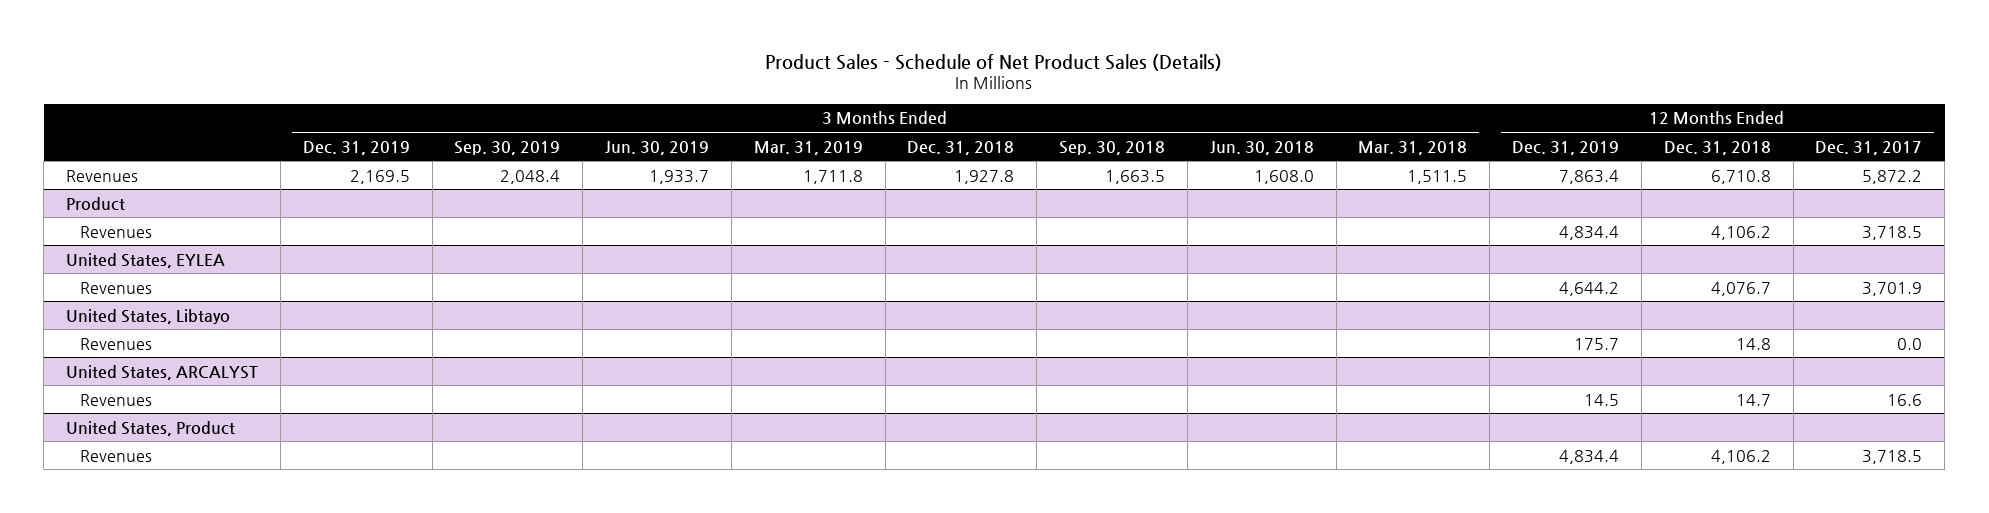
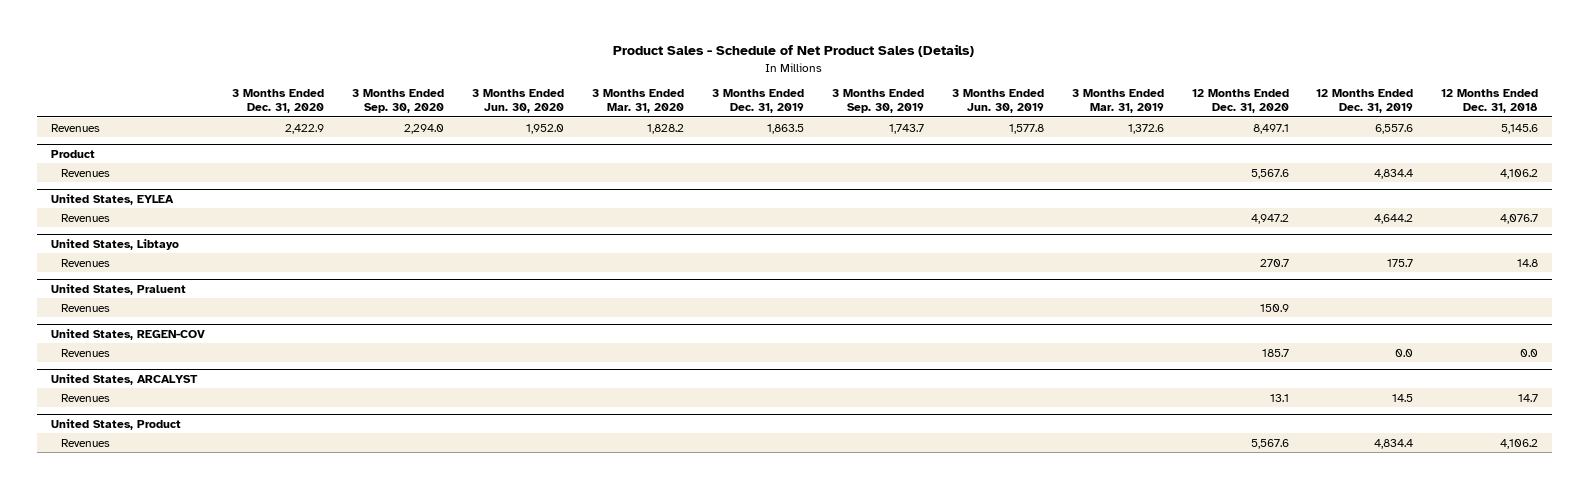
- | 3 Months Ended Dec. 31, 2019 | 3 Months Ended Sep. 30, 2019 | 3 Months Ended Jun. 30, 2019 | 3 Months Ended Mar. 31, 2019 | 3 Months Ended Dec. 31, 2018 | 3 Months Ended Sep. 30, 2018 | 3 Months Ended Jun. 30, 2018 | 3 Months Ended Mar. 31, 2018 | 12 Months Ended Dec. 31, 2019 | 12 Months Ended Dec. 31, 2018 | 12 Months Ended Dec. 31, 2017
+ | 3 Months Ended Dec. 31, 2020 | 3 Months Ended Sep. 30, 2020 | 3 Months Ended Jun. 30, 2020 | 3 Months Ended Mar. 31, 2020 | 3 Months Ended Dec. 31, 2019 | 3 Months Ended Sep. 30, 2019 | 3 Months Ended Jun. 30, 2019 | 3 Months Ended Mar. 31, 2019 | 12 Months Ended Dec. 31, 2020 | 12 Months Ended Dec. 31, 2019 | 12 Months Ended Dec. 31, 2018
- Revenues | 2,169.5 | 2,048.4 | 1,933.7 | 1,711.8 | 1,927.8 | 1,663.5 | 1,608.0 | 1,511.5 | 7,863.4 | 6,710.8 | 5,872.2
+ Revenues | 2,422.9 | 2,294.0 | 1,952.0 | 1,828.2 | 1,863.5 | 1,743.7 | 1,577.8 | 1,372.6 | 8,497.1 | 6,557.6 | 5,145.6
+ United States, Praluent
+ Revenues | | | | | | | | | 150.9 | |
+ United States, REGEN-COV
+ Revenues | | | | | | | | | 185.7 | 0.0 | 0.0

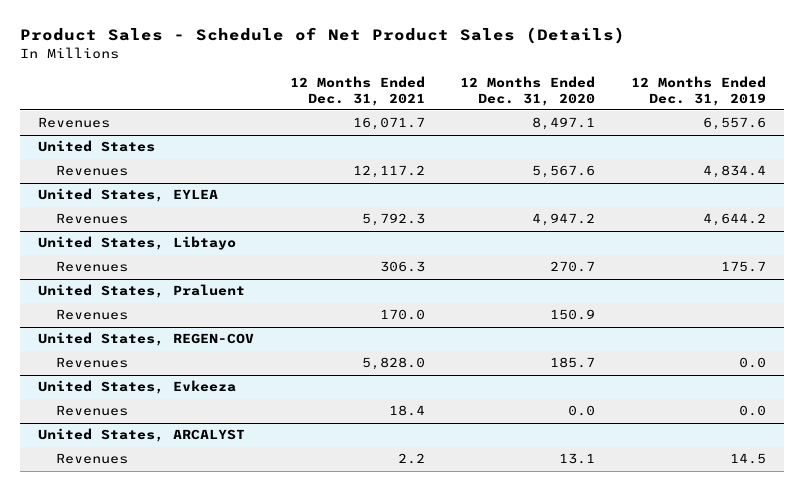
- | 3 Months Ended Dec. 31, 2020 | 3 Months Ended Sep. 30, 2020 | 3 Months Ended Jun. 30, 2020 | 3 Months Ended Mar. 31, 2020 | 3 Months Ended Dec. 31, 2019 | 3 Months Ended Sep. 30, 2019 | 3 Months Ended Jun. 30, 2019 | 3 Months Ended Mar. 31, 2019 | 12 Months Ended Dec. 31, 2020 | 12 Months Ended Dec. 31, 2019 | 12 Months Ended Dec. 31, 2018
+ | 12 Months Ended Dec. 31, 2021 | 12 Months Ended Dec. 31, 2020 | 12 Months Ended Dec. 31, 2019
- Product
+ United States
+ United States, Evkeeza
+ Revenues | 18.4 | 0.0 | 0.0
- United States, Product
- Revenues | | | | | | | | | 5,567.6 | 4,834.4 | 4,106.2

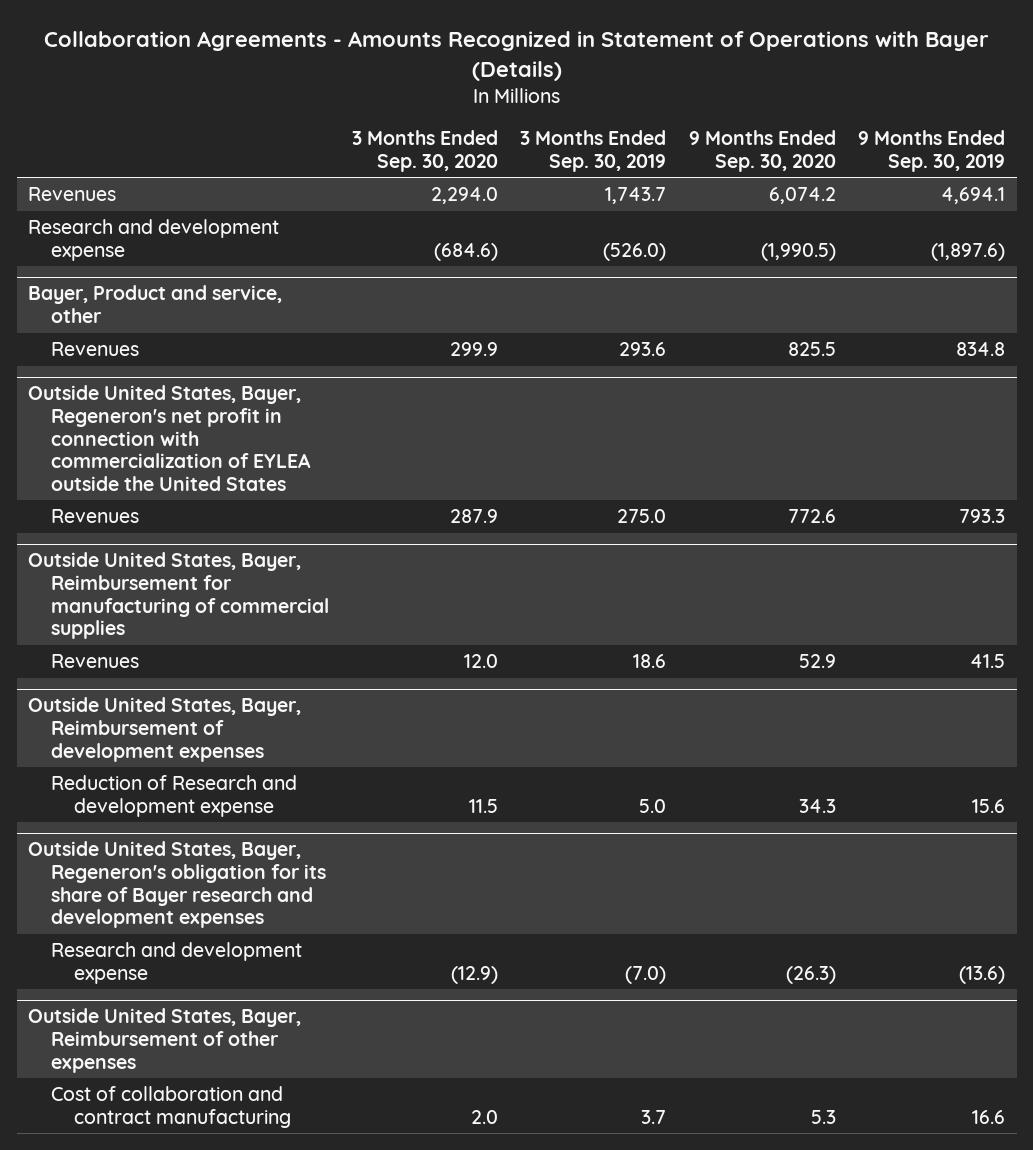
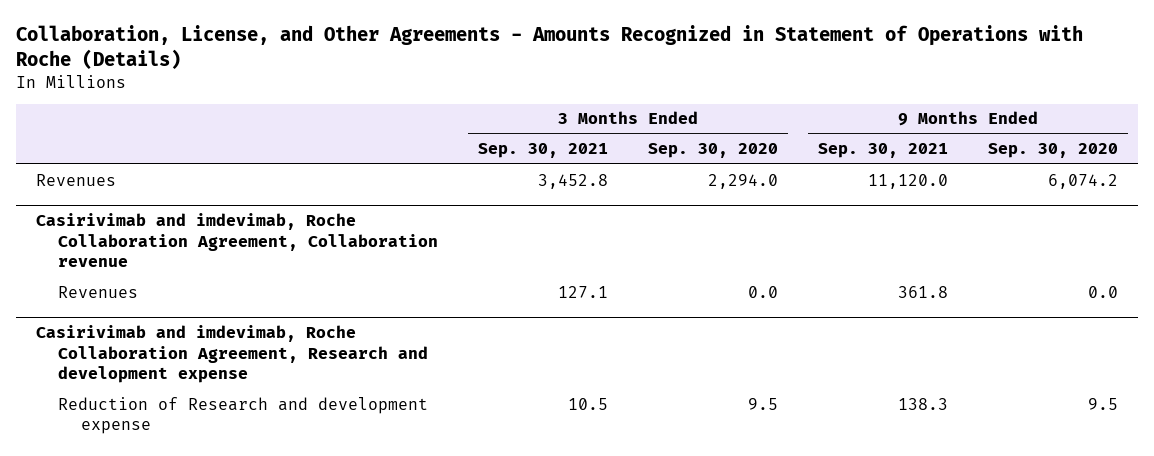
- Collaboration Agreements - Amounts Recognized in Statement of Operations with Bayer (Details)
+ Collaboration, License, and Other Agreements - Amounts Recognized in Statement of Operations with Roche (Details)
- | 3 Months Ended Sep. 30, 2020 | 3 Months Ended Sep. 30, 2019 | 9 Months Ended Sep. 30, 2020 | 9 Months Ended Sep. 30, 2019
+ | 3 Months Ended Sep. 30, 2021 | 3 Months Ended Sep. 30, 2020 | 9 Months Ended Sep. 30, 2021 | 9 Months Ended Sep. 30, 2020
- Research and development expense | (684.6) | (526.0) | (1,990.5) | (1,897.6)
- Bayer, Product and service, other
- Revenues | 299.9 | 293.6 | 825.5 | 834.8
- Outside United States, Bayer, Regeneron's net profit in connection with commercialization of EYLEA outside the United States
- Revenues | 287.9 | 275.0 | 772.6 | 793.3
- Outside United States, Bayer, Reimbursement for manufacturing of commercial supplies
- Revenues | 12.0 | 18.6 | 52.9 | 41.5
- Outside United States, Bayer, Reimbursement of development expenses
- Reduction of Research and development expense | 11.5 | 5.0 | 34.3 | 15.6
- Outside United States, Bayer, Regeneron's obligation for its share of Bayer research and development expenses
- Research and development expense | (12.9) | (7.0) | (26.3) | (13.6)
- Outside United States, Bayer, Reimbursement of other expenses
- Cost of collaboration and contract manufacturing | 2.0 | 3.7 | 5.3 | 16.6
+ Casirivimab and imdevimab, Roche Collaboration Agreement, Collaboration revenue
+ Revenues | 127.1 | 0.0 | 361.8 | 0.0
+ Casirivimab and imdevimab, Roche Collaboration Agreement, Research and development expense
+ Reduction of Research and development expense | 10.5 | 9.5 | 138.3 | 9.5

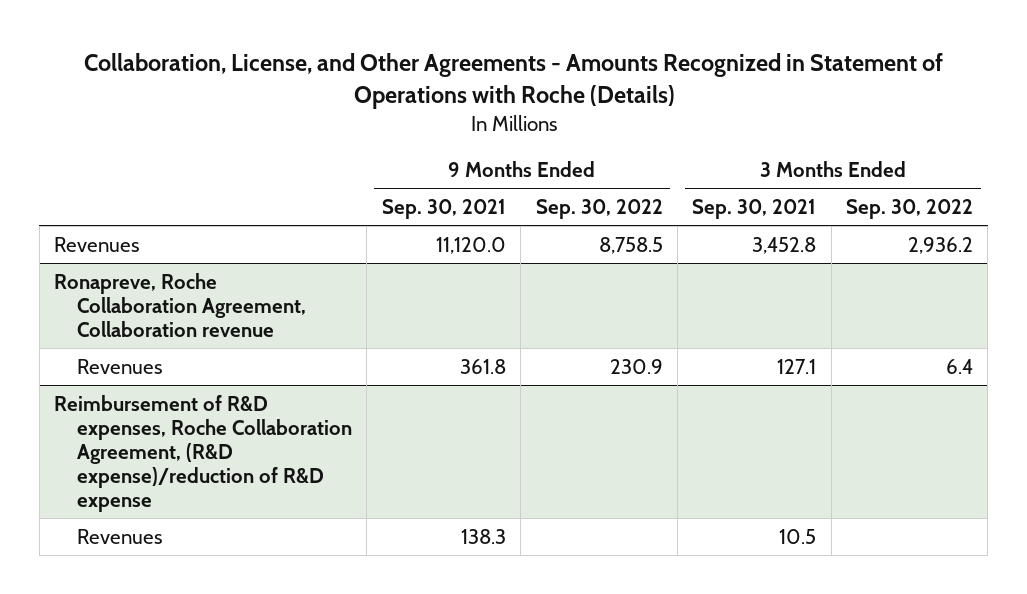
- | 3 Months Ended Sep. 30, 2021 | 3 Months Ended Sep. 30, 2020 | 9 Months Ended Sep. 30, 2021 | 9 Months Ended Sep. 30, 2020
+ | 9 Months Ended Sep. 30, 2021 | 9 Months Ended Sep. 30, 2022 | 3 Months Ended Sep. 30, 2021 | 3 Months Ended Sep. 30, 2022
- Casirivimab and imdevimab, Roche Collaboration Agreement, Collaboration revenue
+ Ronapreve, Roche Collaboration Agreement, Collaboration revenue
- Casirivimab and imdevimab, Roche Collaboration Agreement, Research and development expense
- Reduction of Research and development expense | 10.5 | 9.5 | 138.3 | 9.5
+ Reimbursement of R&D expenses, Roche Collaboration Agreement, (R&D expense)/reduction of R&D expense
+ Revenues | 138.3 | | 10.5 |

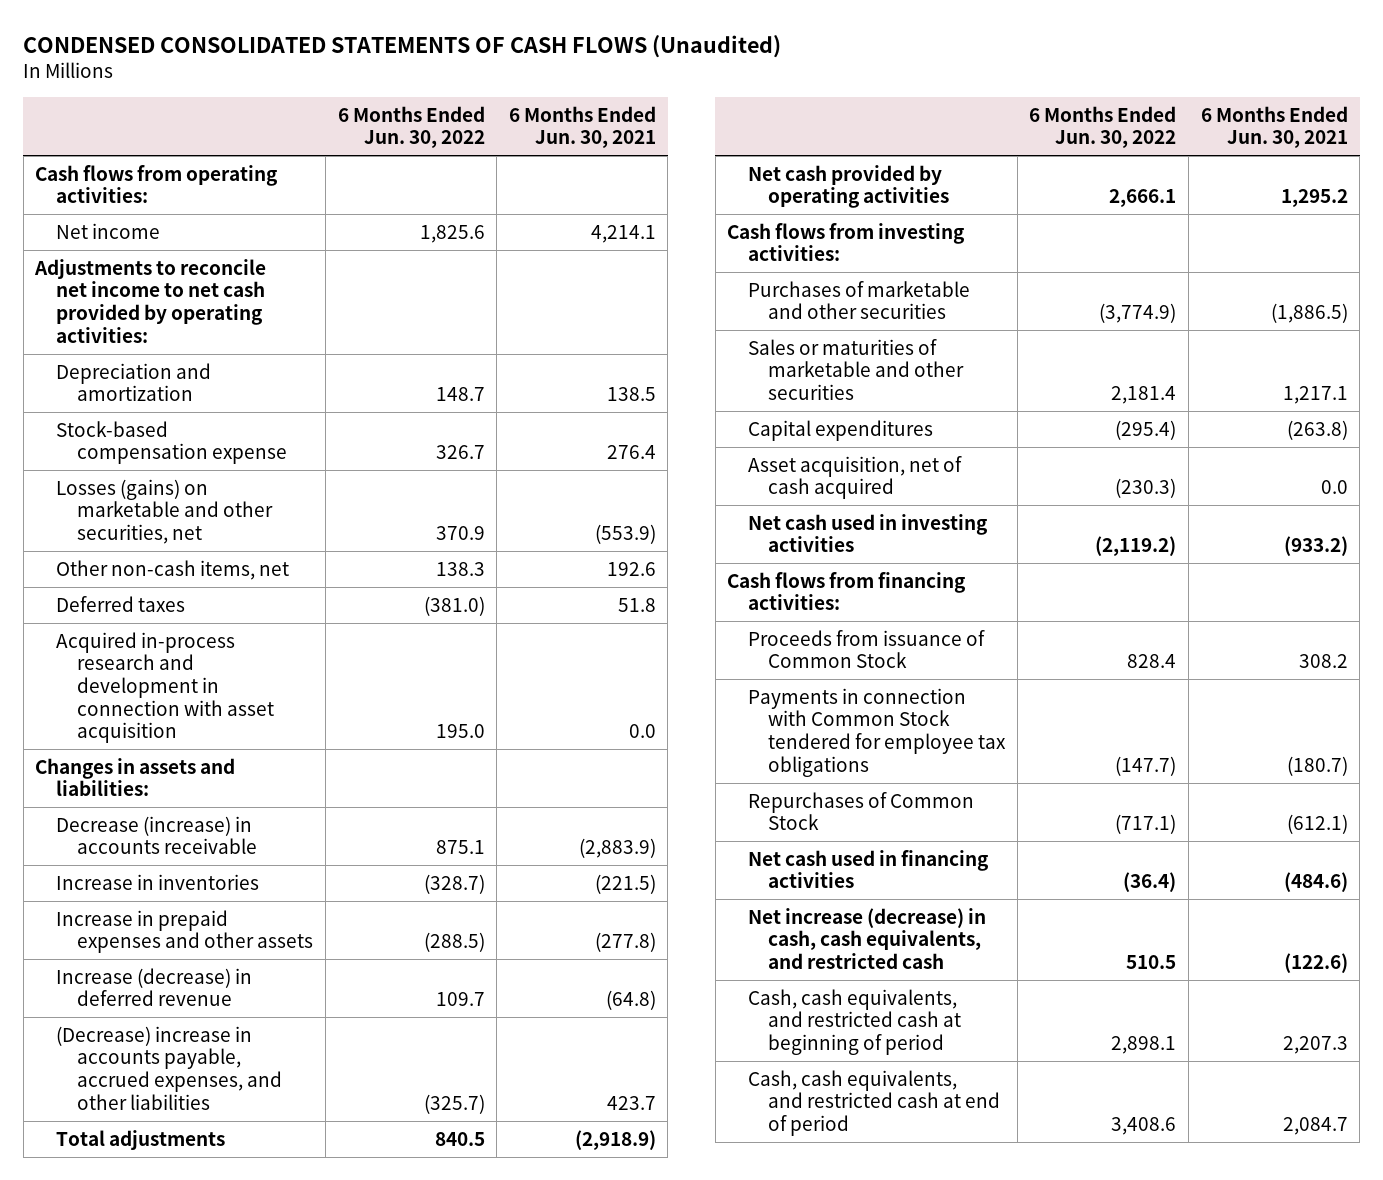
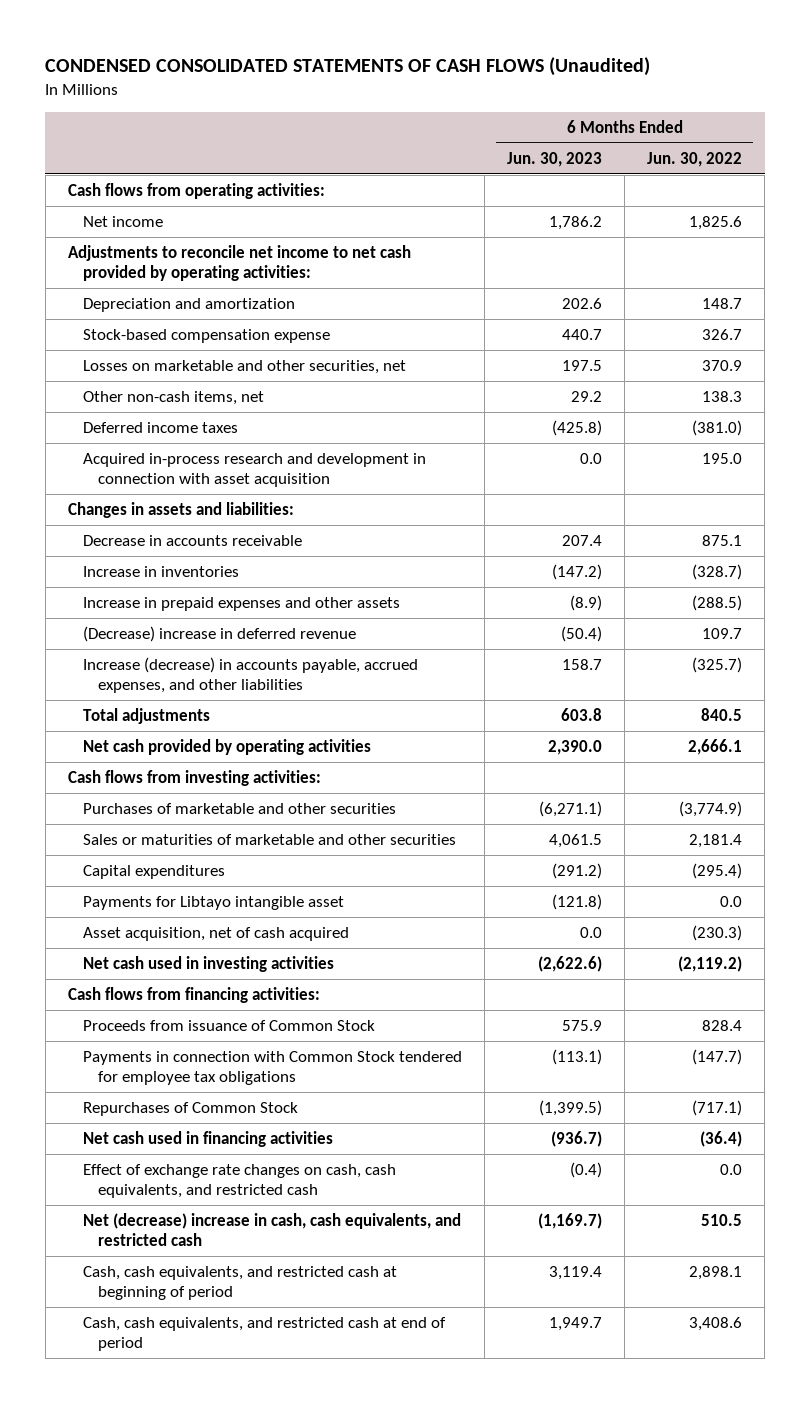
- | 6 Months Ended Jun. 30, 2022 | 6 Months Ended Jun. 30, 2021
+ | 6 Months Ended Jun. 30, 2023 | 6 Months Ended Jun. 30, 2022
- Losses (gains) on marketable and other securities, net | 370.9 | (553.9)
+ Losses on marketable and other securities, net | 197.5 | 370.9
- Deferred taxes | (381.0) | 51.8
+ Deferred income taxes | (425.8) | (381.0)
- Decrease (increase) in accounts receivable | 875.1 | (2,883.9)
+ Decrease in accounts receivable | 207.4 | 875.1
- Increase (decrease) in deferred revenue | 109.7 | (64.8)
- (Decrease) increase in accounts payable, accrued expenses, and other liabilities | (325.7) | 423.7
+ (Decrease) increase in deferred revenue | (50.4) | 109.7
+ Increase (decrease) in accounts payable, accrued expenses, and other liabilities | 158.7 | (325.7)
+ Payments for Libtayo intangible asset | (121.8) | 0.0
- Net increase (decrease) in cash, cash equivalents, and restricted cash | 510.5 | (122.6)
+ Effect of exchange rate changes on cash, cash equivalents, and restricted cash | (0.4) | 0.0
+ Net (decrease) increase in cash, cash equivalents, and restricted cash | (1,169.7) | 510.5

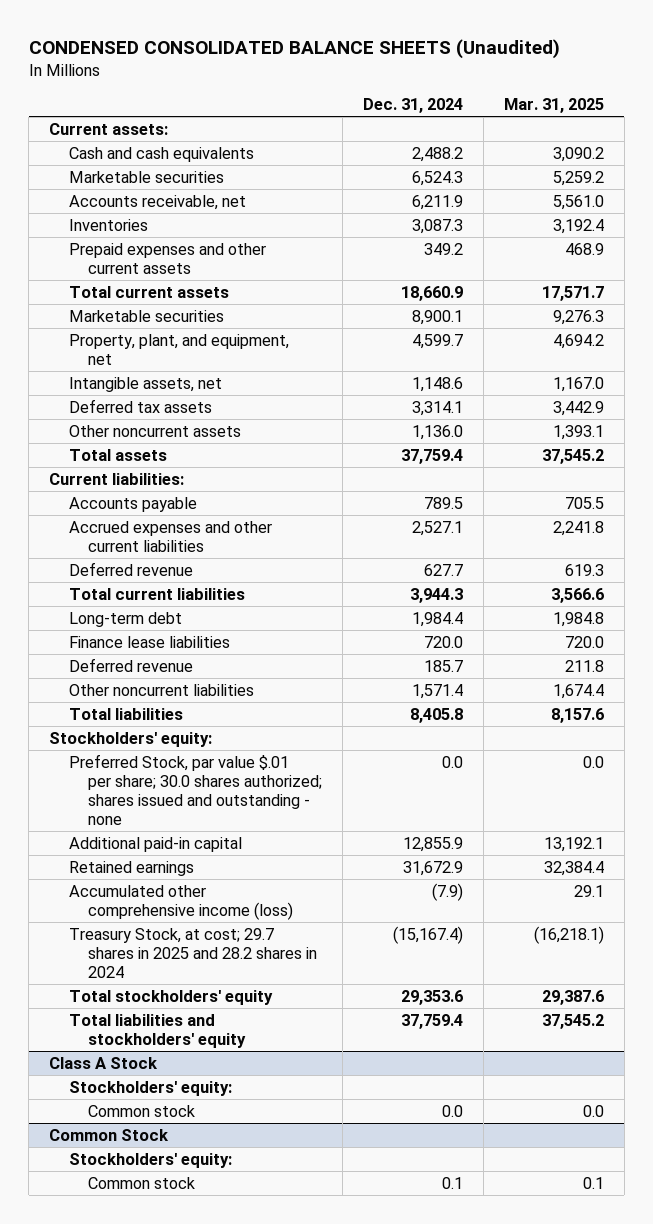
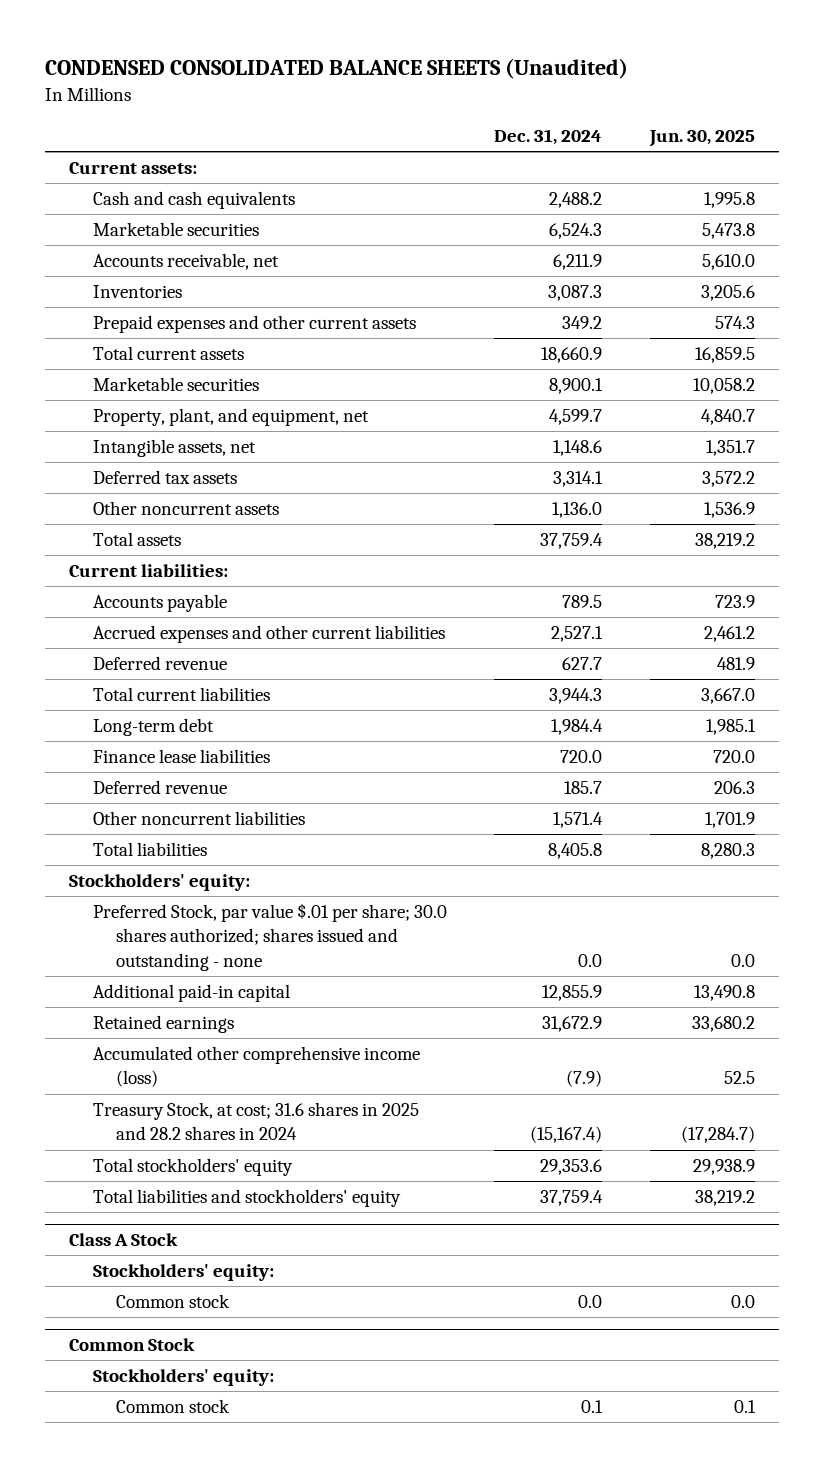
- | Dec. 31, 2024 | Mar. 31, 2025
+ | Dec. 31, 2024 | Jun. 30, 2025
- Treasury Stock, at cost; 29.7 shares in 2025 and 28.2 shares in 2024 | (15,167.4) | (16,218.1)
+ Treasury Stock, at cost; 31.6 shares in 2025 and 28.2 shares in 2024 | (15,167.4) | (17,284.7)

